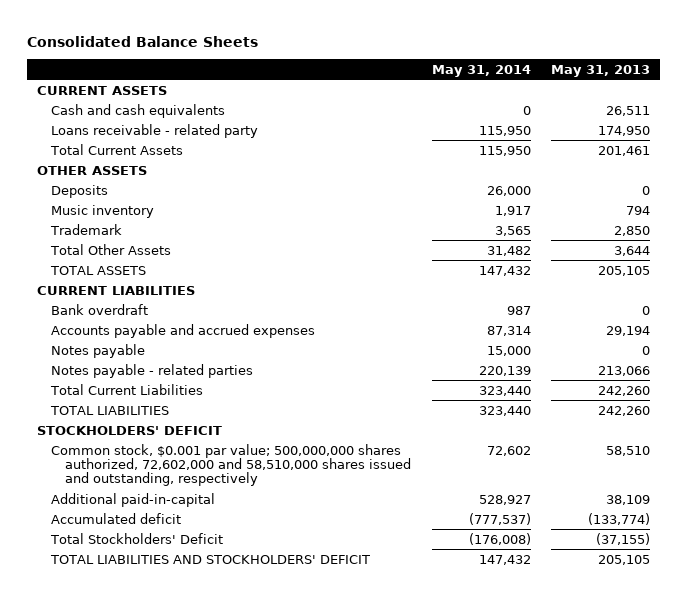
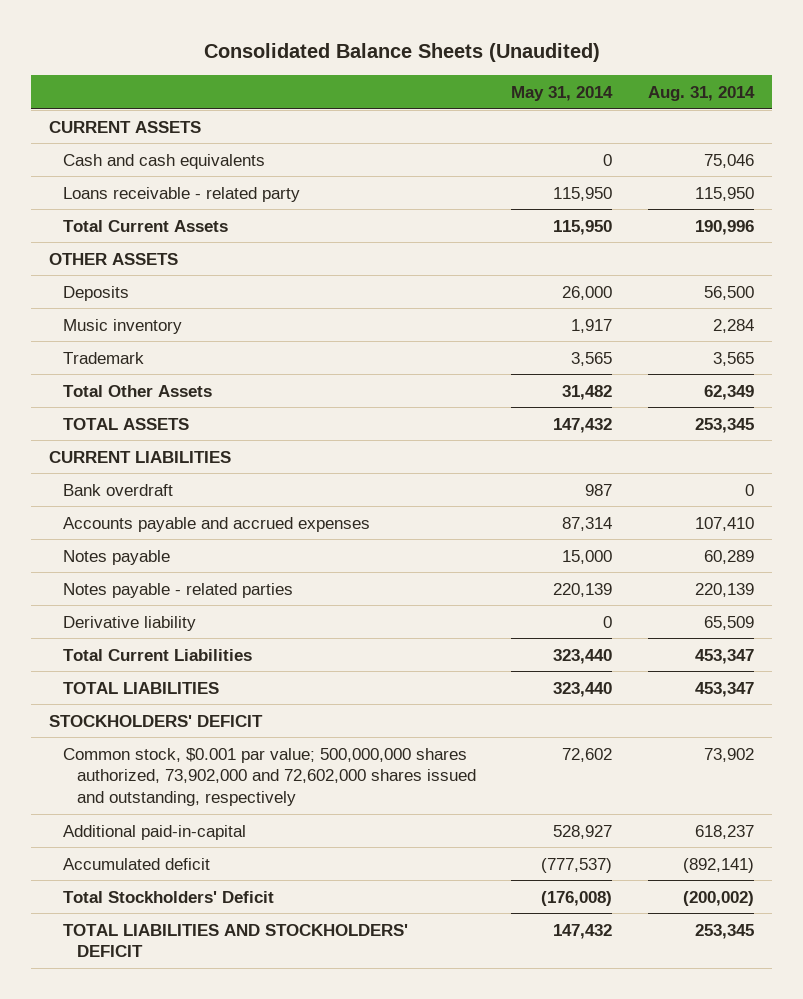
- Consolidated Balance Sheets
+ Consolidated Balance Sheets (Unaudited)
- | May 31, 2014 | May 31, 2013
+ | May 31, 2014 | Aug. 31, 2014
+ Derivative liability | 0 | 65,509
- Common stock, $0.001 par value; 500,000,000 shares authorized, 72,602,000 and 58,510,000 shares issued and outstanding, respectively | 72,602 | 58,510
+ Common stock, $0.001 par value; 500,000,000 shares authorized, 73,902,000 and 72,602,000 shares issued and outstanding, respectively | 72,602 | 73,902

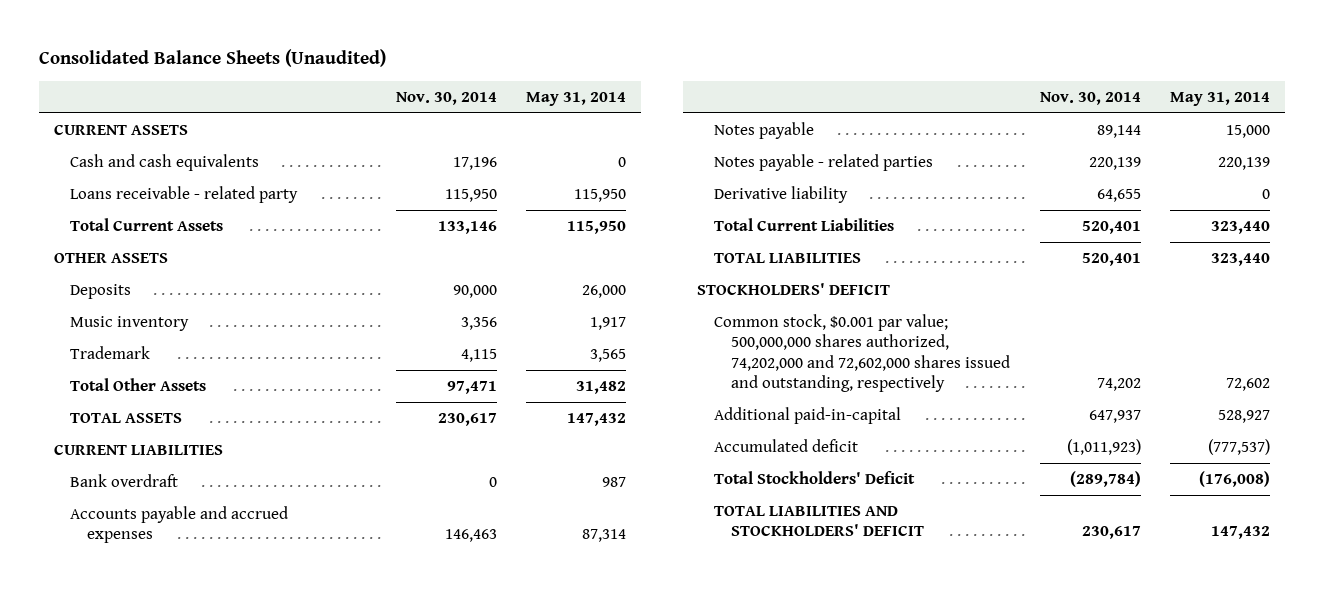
- | May 31, 2014 | Aug. 31, 2014
+ | Nov. 30, 2014 | May 31, 2014
- Common stock, $0.001 par value; 500,000,000 shares authorized, 73,902,000 and 72,602,000 shares issued and outstanding, respectively | 72,602 | 73,902
+ Common stock, $0.001 par value; 500,000,000 shares authorized, 74,202,000 and 72,602,000 shares issued and outstanding, respectively | 74,202 | 72,602

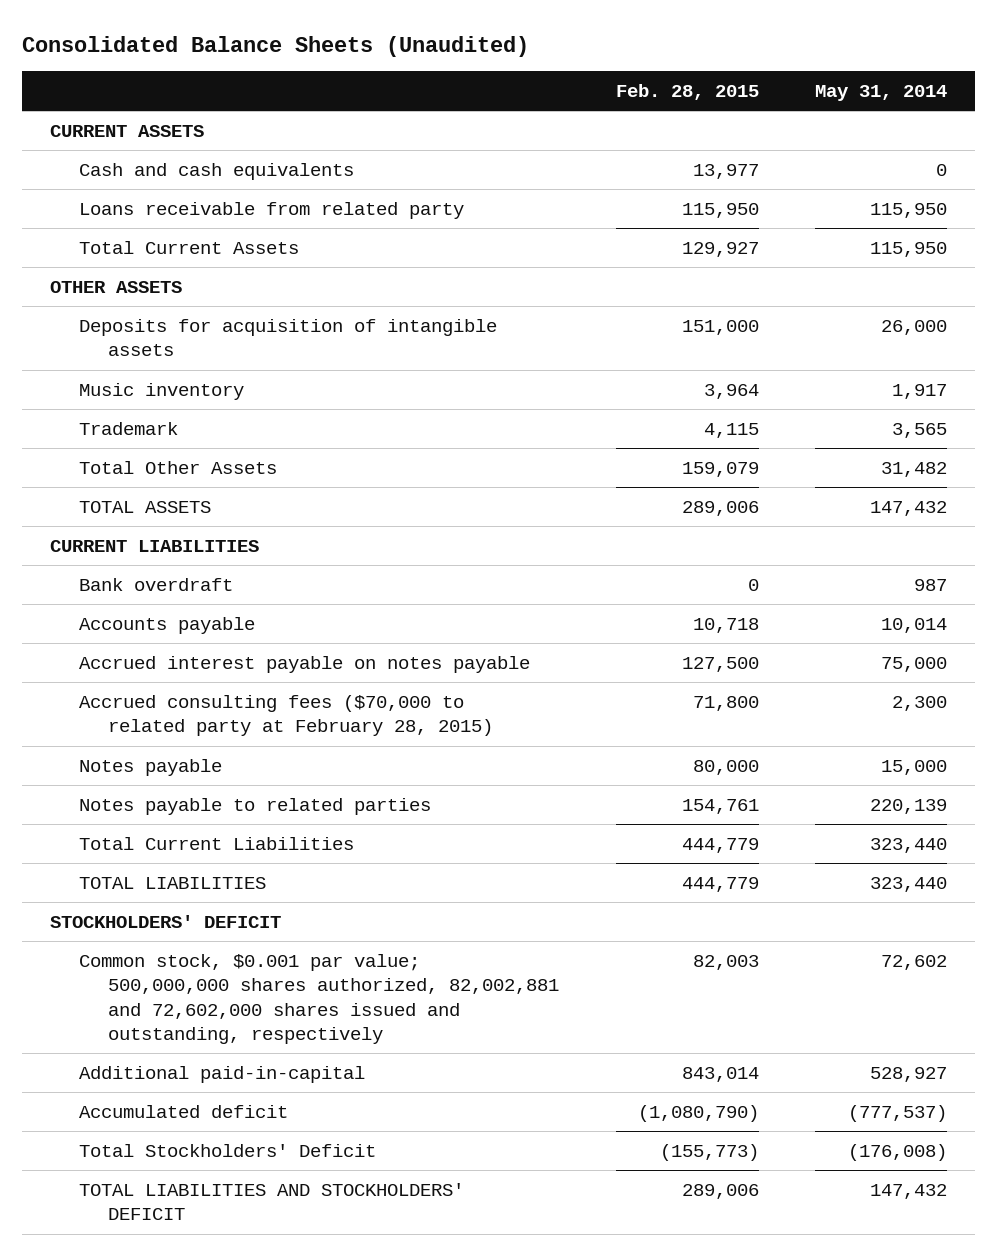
- | Nov. 30, 2014 | May 31, 2014
+ | Feb. 28, 2015 | May 31, 2014
- Loans receivable - related party | 115,950 | 115,950
+ Loans receivable from related party | 115,950 | 115,950
- Deposits | 90,000 | 26,000
+ Deposits for acquisition of intangible assets | 151,000 | 26,000
- Accounts payable and accrued expenses | 146,463 | 87,314
+ Accounts payable | 10,718 | 10,014
+ Accrued interest payable on notes payable | 127,500 | 75,000
+ Accrued consulting fees ($70,000 to related party at February 28, 2015) | 71,800 | 2,300
- Notes payable - related parties | 220,139 | 220,139
- Derivative liability | 64,655 | 0
+ Notes payable to related parties | 154,761 | 220,139
- Common stock, $0.001 par value; 500,000,000 shares authorized, 74,202,000 and 72,602,000 shares issued and outstanding, respectively | 74,202 | 72,602
+ Common stock, $0.001 par value; 500,000,000 shares authorized, 82,002,881 and 72,602,000 shares issued and outstanding, respectively | 82,003 | 72,602

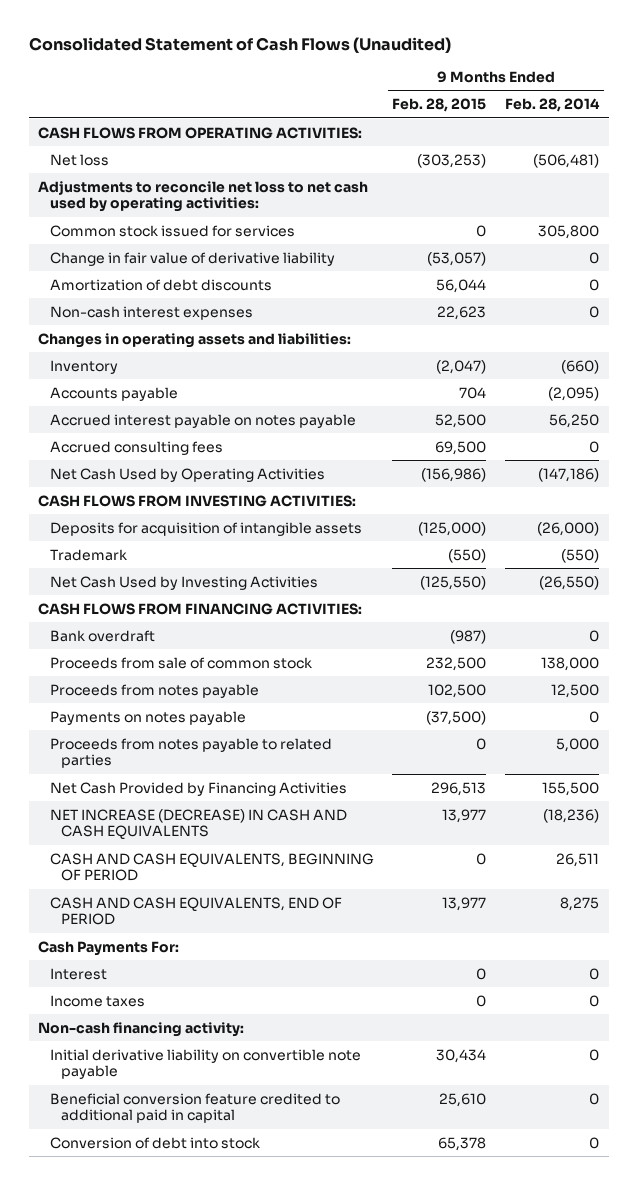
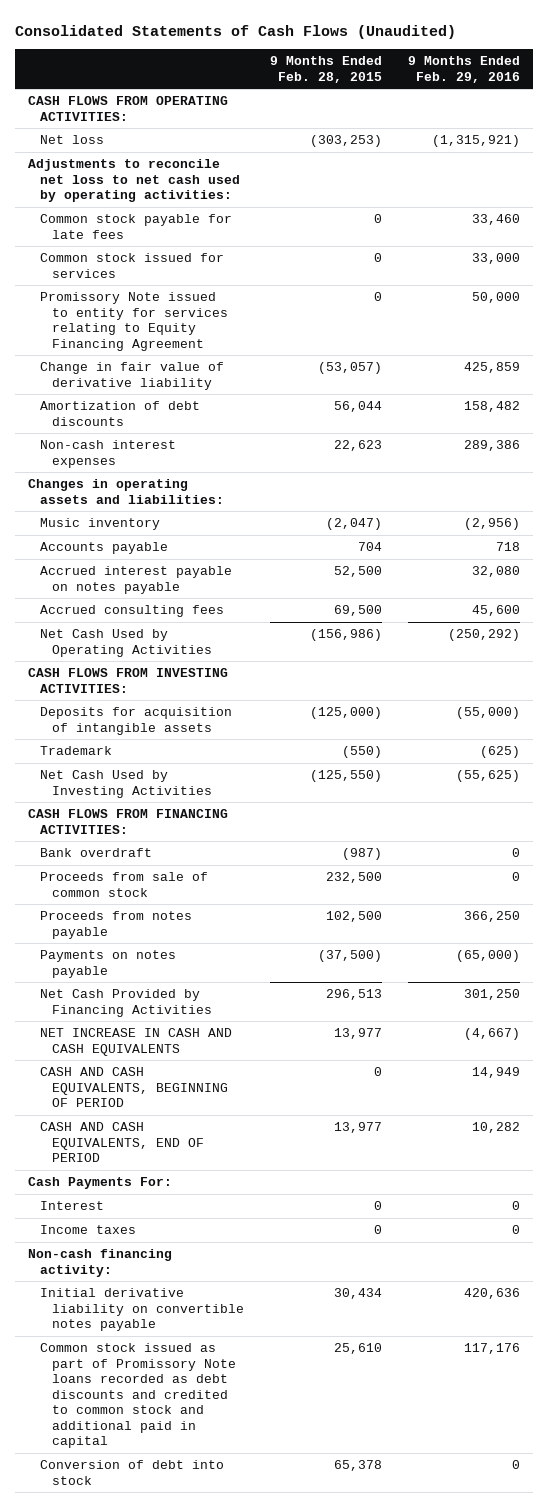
- Consolidated Statement of Cash Flows (Unaudited)
+ Consolidated Statements of Cash Flows (Unaudited)
- | 9 Months Ended Feb. 28, 2015 | 9 Months Ended Feb. 28, 2014
+ | 9 Months Ended Feb. 28, 2015 | 9 Months Ended Feb. 29, 2016
+ Common stock payable for late fees | 0 | 33,460
+ Promissory Note issued to entity for services relating to Equity Financing Agreement | 0 | 50,000
- Inventory | (2,047) | (660)
+ Music inventory | (2,047) | (2,956)
- Proceeds from notes payable to related parties | 0 | 5,000
- NET INCREASE (DECREASE) IN CASH AND CASH EQUIVALENTS | 13,977 | (18,236)
+ NET INCREASE IN CASH AND CASH EQUIVALENTS | 13,977 | (4,667)
- Initial derivative liability on convertible note payable | 30,434 | 0
- Beneficial conversion feature credited to additional paid in capital | 25,610 | 0
+ Initial derivative liability on convertible notes payable | 30,434 | 420,636
+ Common stock issued as part of Promissory Note loans recorded as debt discounts and credited to common stock and additional paid in capital | 25,610 | 117,176

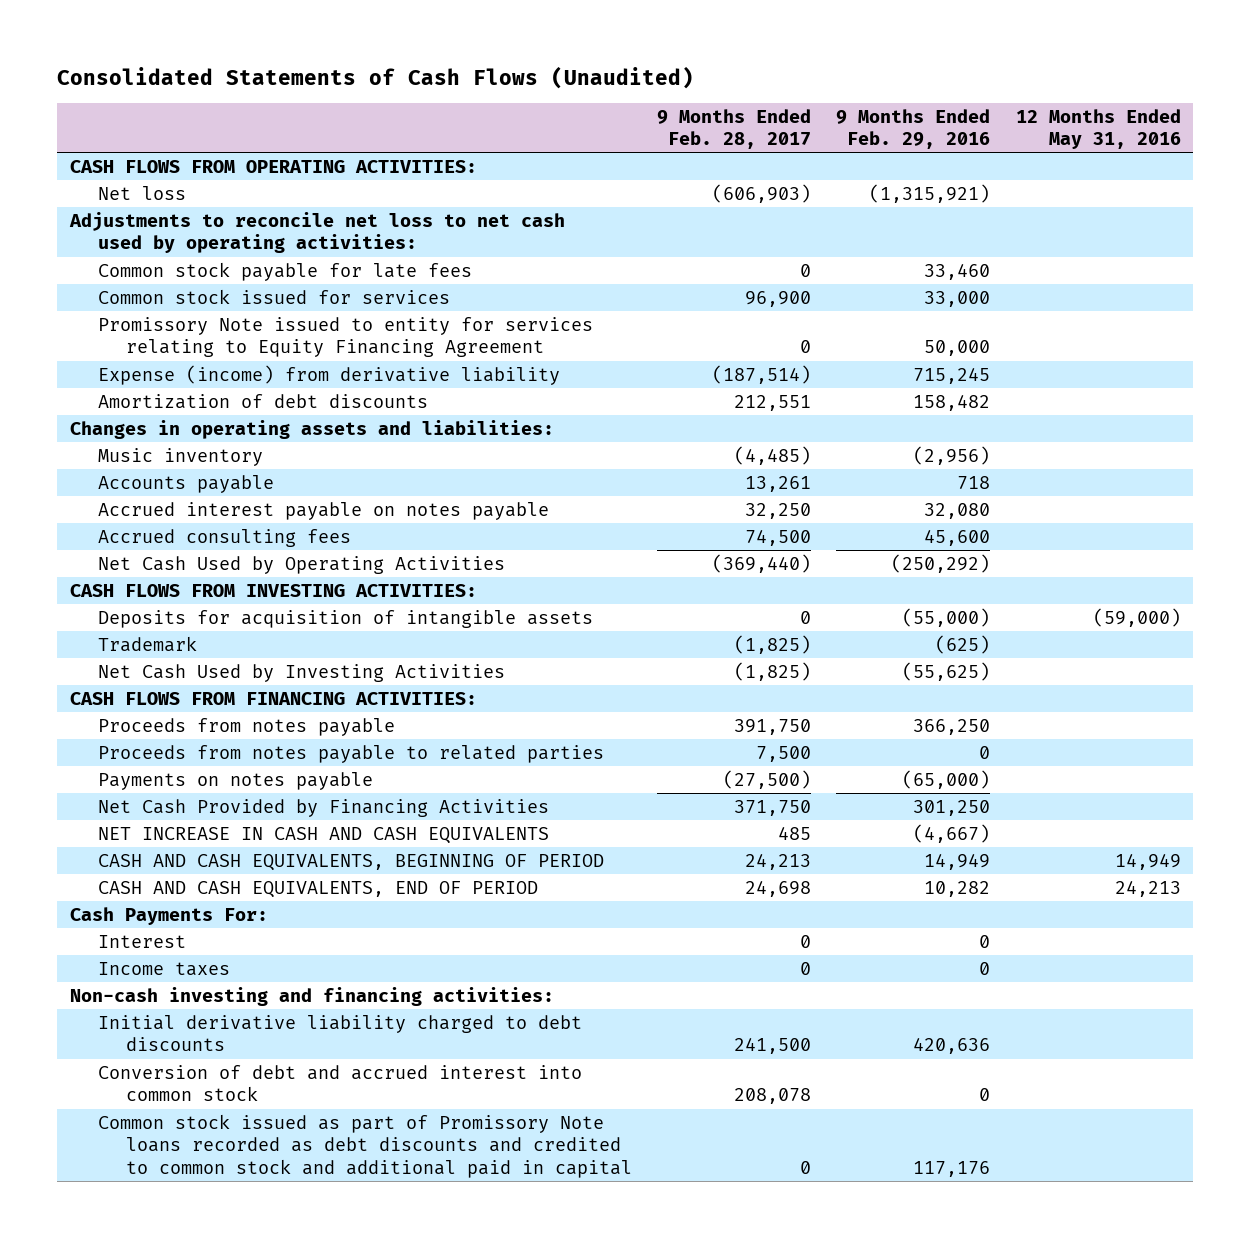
- | 9 Months Ended Feb. 28, 2015 | 9 Months Ended Feb. 29, 2016
+ | 9 Months Ended Feb. 28, 2017 | 9 Months Ended Feb. 29, 2016 | 12 Months Ended May 31, 2016
- Change in fair value of derivative liability | (53,057) | 425,859
+ Expense (income) from derivative liability | (187,514) | 715,245 |
- Non-cash interest expenses | 22,623 | 289,386
- Bank overdraft | (987) | 0
- Proceeds from sale of common stock | 232,500 | 0
+ Proceeds from notes payable to related parties | 7,500 | 0 |
- Non-cash financing activity:
- Initial derivative liability on convertible notes payable | 30,434 | 420,636
+ Non-cash investing and financing activities:
+ Initial derivative liability charged to debt discounts | 241,500 | 420,636 |
+ Conversion of debt and accrued interest into common stock | 208,078 | 0 |
- Conversion of debt into stock | 65,378 | 0

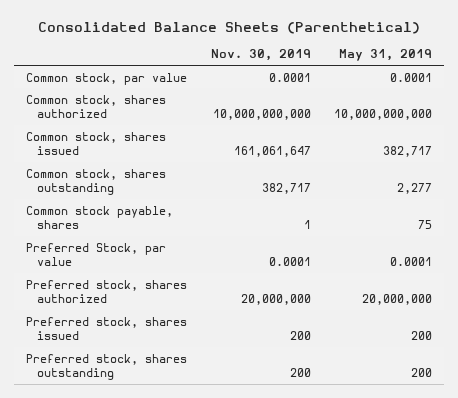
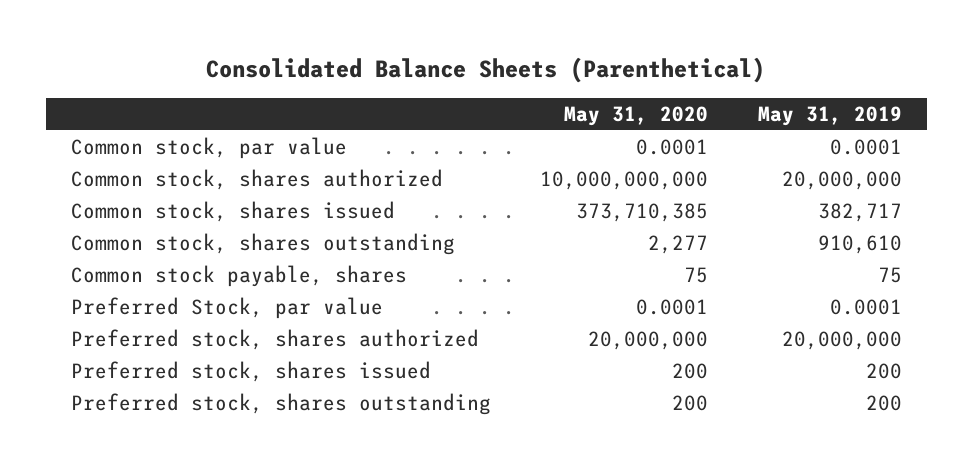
- | Nov. 30, 2019 | May 31, 2019
+ | May 31, 2020 | May 31, 2019
- Common stock, shares authorized | 10,000,000,000 | 10,000,000,000
+ Common stock, shares authorized | 10,000,000,000 | 20,000,000
- Common stock, shares outstanding | 382,717 | 2,277
+ Common stock, shares outstanding | 2,277 | 910,610

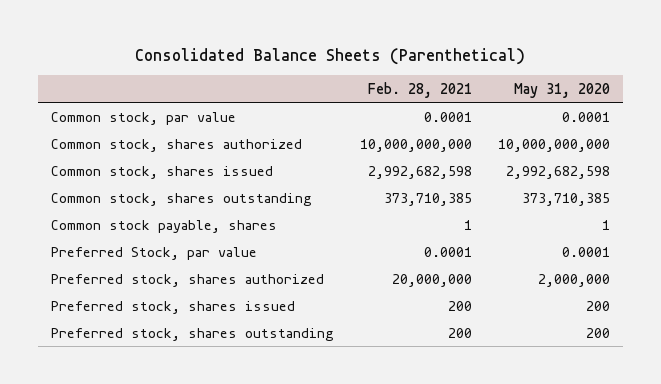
- | May 31, 2020 | May 31, 2019
+ | Feb. 28, 2021 | May 31, 2020
- Common stock, shares issued | 373,710,385 | 382,717
- Common stock, shares outstanding | 2,277 | 910,610
- Common stock payable, shares | 75 | 75
+ Common stock, shares issued | 2,992,682,598 | 2,992,682,598
+ Common stock, shares outstanding | 373,710,385 | 373,710,385
+ Common stock payable, shares | 1 | 1
- Preferred stock, shares authorized | 20,000,000 | 20,000,000
+ Preferred stock, shares authorized | 20,000,000 | 2,000,000

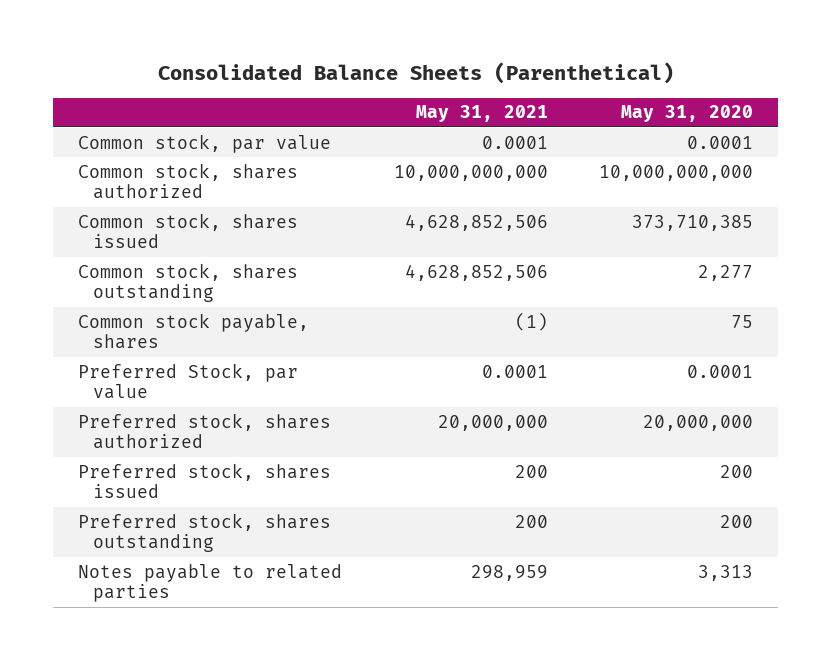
- | Feb. 28, 2021 | May 31, 2020
+ | May 31, 2021 | May 31, 2020
- Common stock, shares issued | 2,992,682,598 | 2,992,682,598
- Common stock, shares outstanding | 373,710,385 | 373,710,385
- Common stock payable, shares | 1 | 1
+ Common stock, shares issued | 4,628,852,506 | 373,710,385
+ Common stock, shares outstanding | 4,628,852,506 | 2,277
+ Common stock payable, shares | (1) | 75
- Preferred stock, shares authorized | 20,000,000 | 2,000,000
+ Preferred stock, shares authorized | 20,000,000 | 20,000,000
+ Notes payable to related parties | 298,959 | 3,313

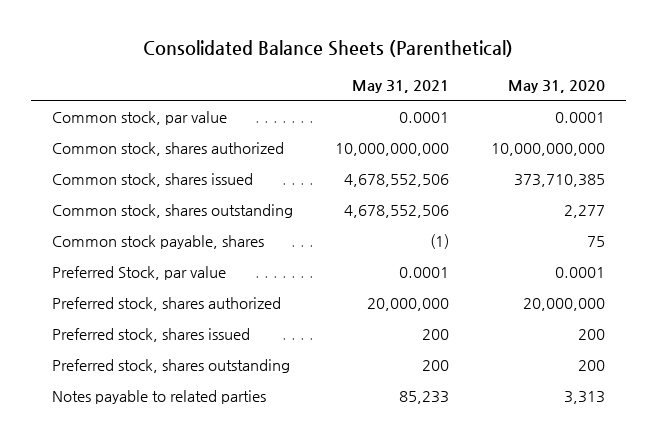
- Common stock, shares issued | 4,628,852,506 | 373,710,385
- Common stock, shares outstanding | 4,628,852,506 | 2,277
+ Common stock, shares issued | 4,678,552,506 | 373,710,385
+ Common stock, shares outstanding | 4,678,552,506 | 2,277
- Notes payable to related parties | 298,959 | 3,313
+ Notes payable to related parties | 85,233 | 3,313

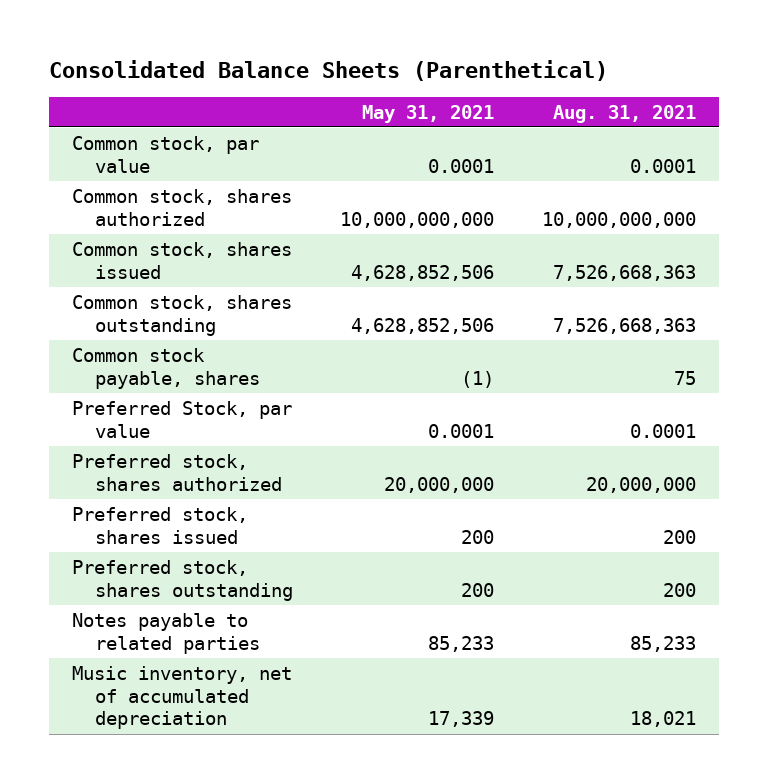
- | May 31, 2021 | May 31, 2020
+ | May 31, 2021 | Aug. 31, 2021
- Common stock, shares issued | 4,678,552,506 | 373,710,385
- Common stock, shares outstanding | 4,678,552,506 | 2,277
+ Common stock, shares issued | 4,628,852,506 | 7,526,668,363
+ Common stock, shares outstanding | 4,628,852,506 | 7,526,668,363
+ Music inventory, net of accumulated depreciation | 17,339 | 18,021

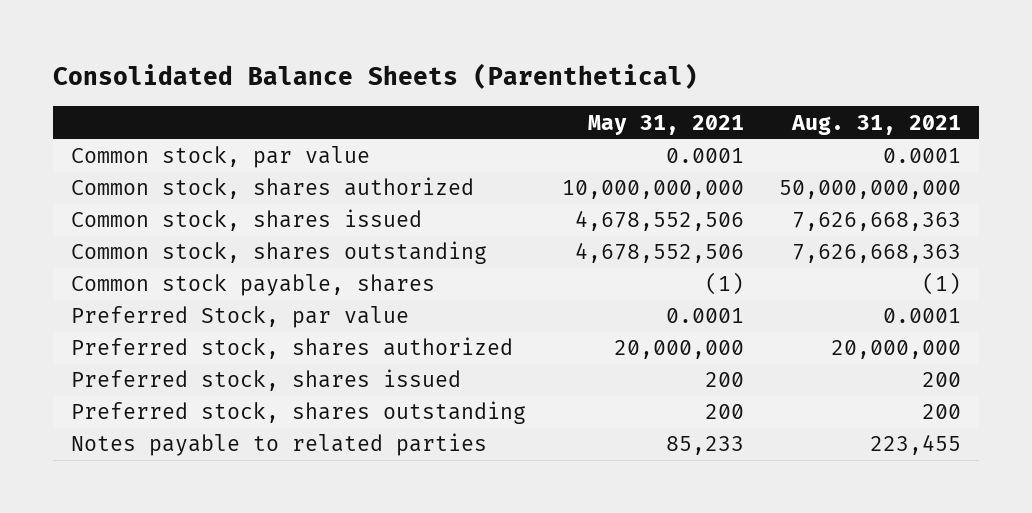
- Common stock, shares authorized | 10,000,000,000 | 10,000,000,000
- Common stock, shares issued | 4,628,852,506 | 7,526,668,363
- Common stock, shares outstanding | 4,628,852,506 | 7,526,668,363
- Common stock payable, shares | (1) | 75
+ Common stock, shares authorized | 10,000,000,000 | 50,000,000,000
+ Common stock, shares issued | 4,678,552,506 | 7,626,668,363
+ Common stock, shares outstanding | 4,678,552,506 | 7,626,668,363
+ Common stock payable, shares | (1) | (1)
- Notes payable to related parties | 85,233 | 85,233
- Music inventory, net of accumulated depreciation | 17,339 | 18,021
+ Notes payable to related parties | 85,233 | 223,455

